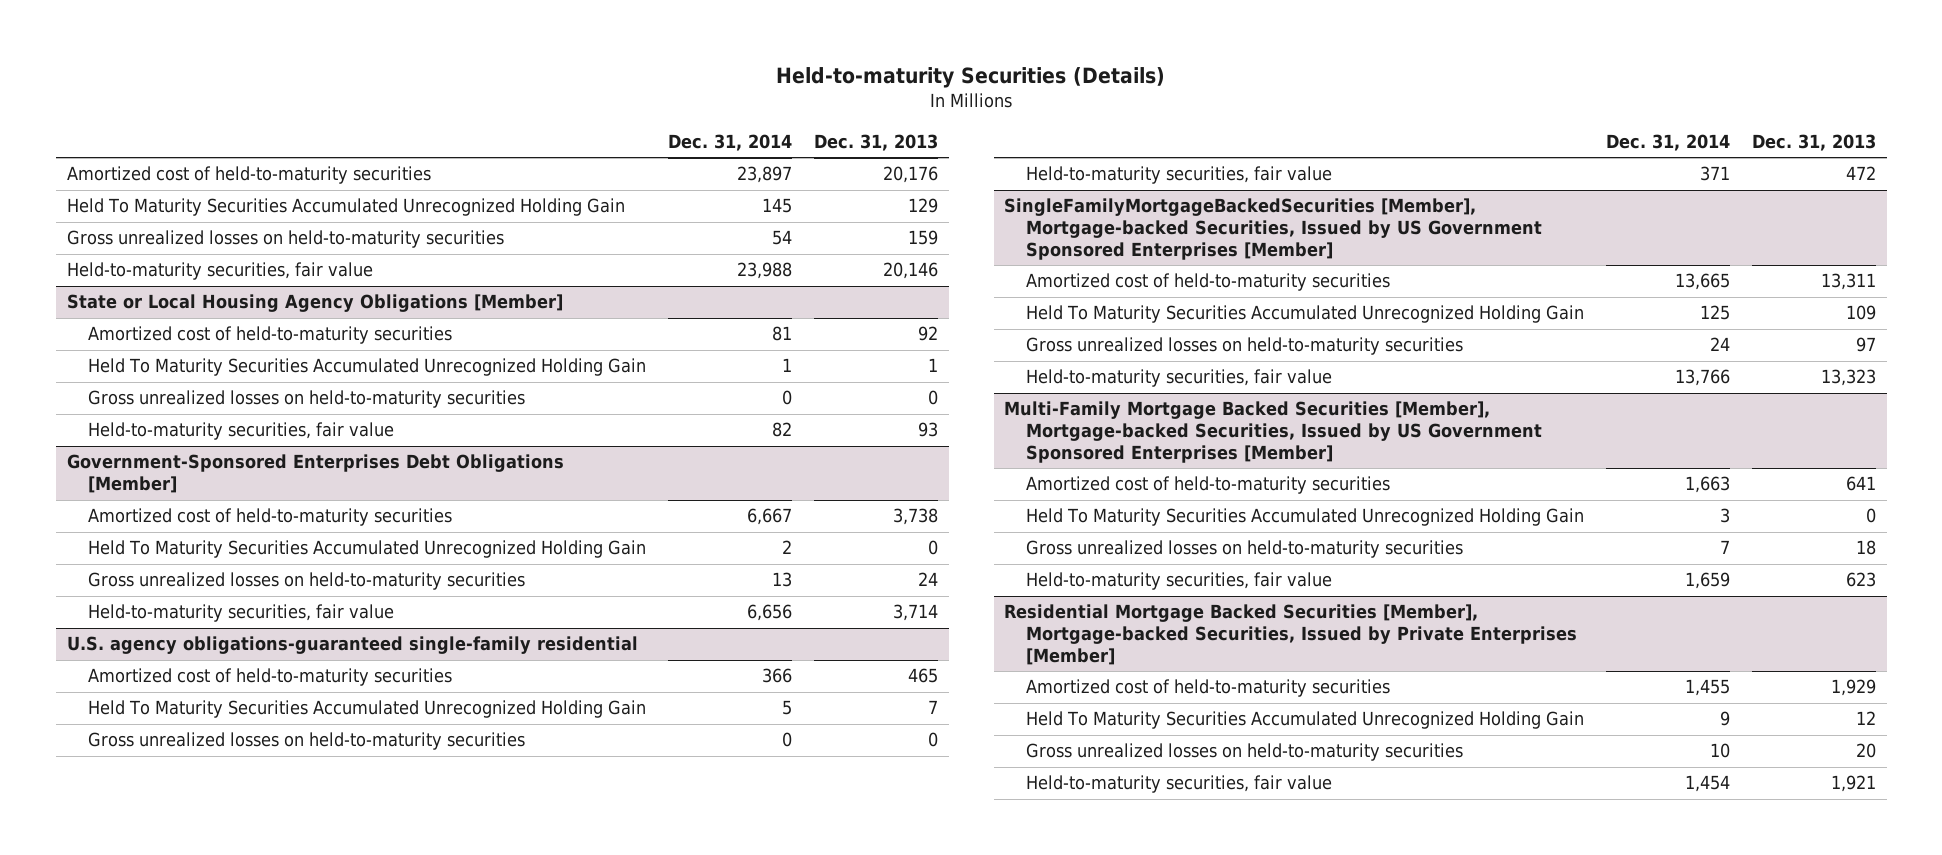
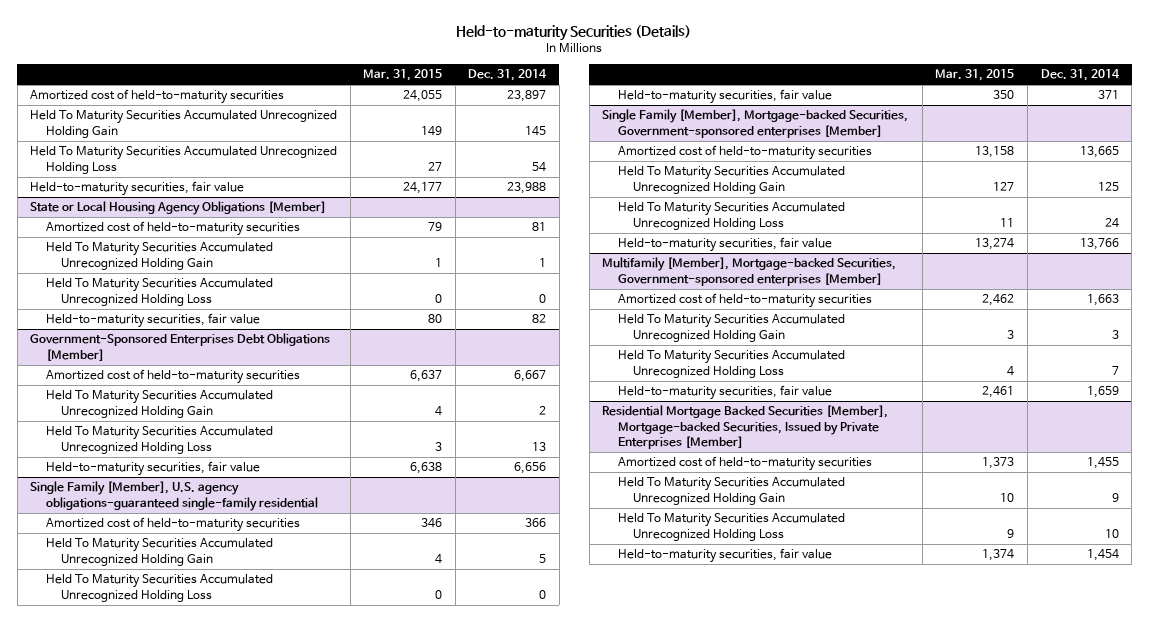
- | Dec. 31, 2014 | Dec. 31, 2013
+ | Mar. 31, 2015 | Dec. 31, 2014
- Gross unrealized losses on held-to-maturity securities | 54 | 159
+ Held To Maturity Securities Accumulated Unrecognized Holding Loss | 27 | 54
@ State or Local Housing Agency Obligations [Member]
- Gross unrealized losses on held-to-maturity securities | 0 | 0
+ Held To Maturity Securities Accumulated Unrecognized Holding Loss | 0 | 0
@ Government-Sponsored Enterprises Debt Obligations [Member]
- Gross unrealized losses on held-to-maturity securities | 13 | 24
+ Held To Maturity Securities Accumulated Unrecognized Holding Loss | 3 | 13
- U.S. agency obligations-guaranteed single-family residential
+ Single Family [Member], U.S. agency obligations-guaranteed single-family residential
- Gross unrealized losses on held-to-maturity securities | 0 | 0
+ Held To Maturity Securities Accumulated Unrecognized Holding Loss | 0 | 0
- SingleFamilyMortgageBackedSecurities [Member], Mortgage-backed Securities, Issued by US Government Sponsored Enterprises [Member]
+ Single Family [Member], Mortgage-backed Securities, Government-sponsored enterprises [Member]
- Gross unrealized losses on held-to-maturity securities | 24 | 97
+ Held To Maturity Securities Accumulated Unrecognized Holding Loss | 11 | 24
- Multi-Family Mortgage Backed Securities [Member], Mortgage-backed Securities, Issued by US Government Sponsored Enterprises [Member]
+ Multifamily [Member], Mortgage-backed Securities, Government-sponsored enterprises [Member]
- Gross unrealized losses on held-to-maturity securities | 7 | 18
+ Held To Maturity Securities Accumulated Unrecognized Holding Loss | 4 | 7
@ Residential Mortgage Backed Securities [Member], Mortgage-backed Securities, Issued by Private Enterprises [Member]
- Gross unrealized losses on held-to-maturity securities | 10 | 20
+ Held To Maturity Securities Accumulated Unrecognized Holding Loss | 9 | 10

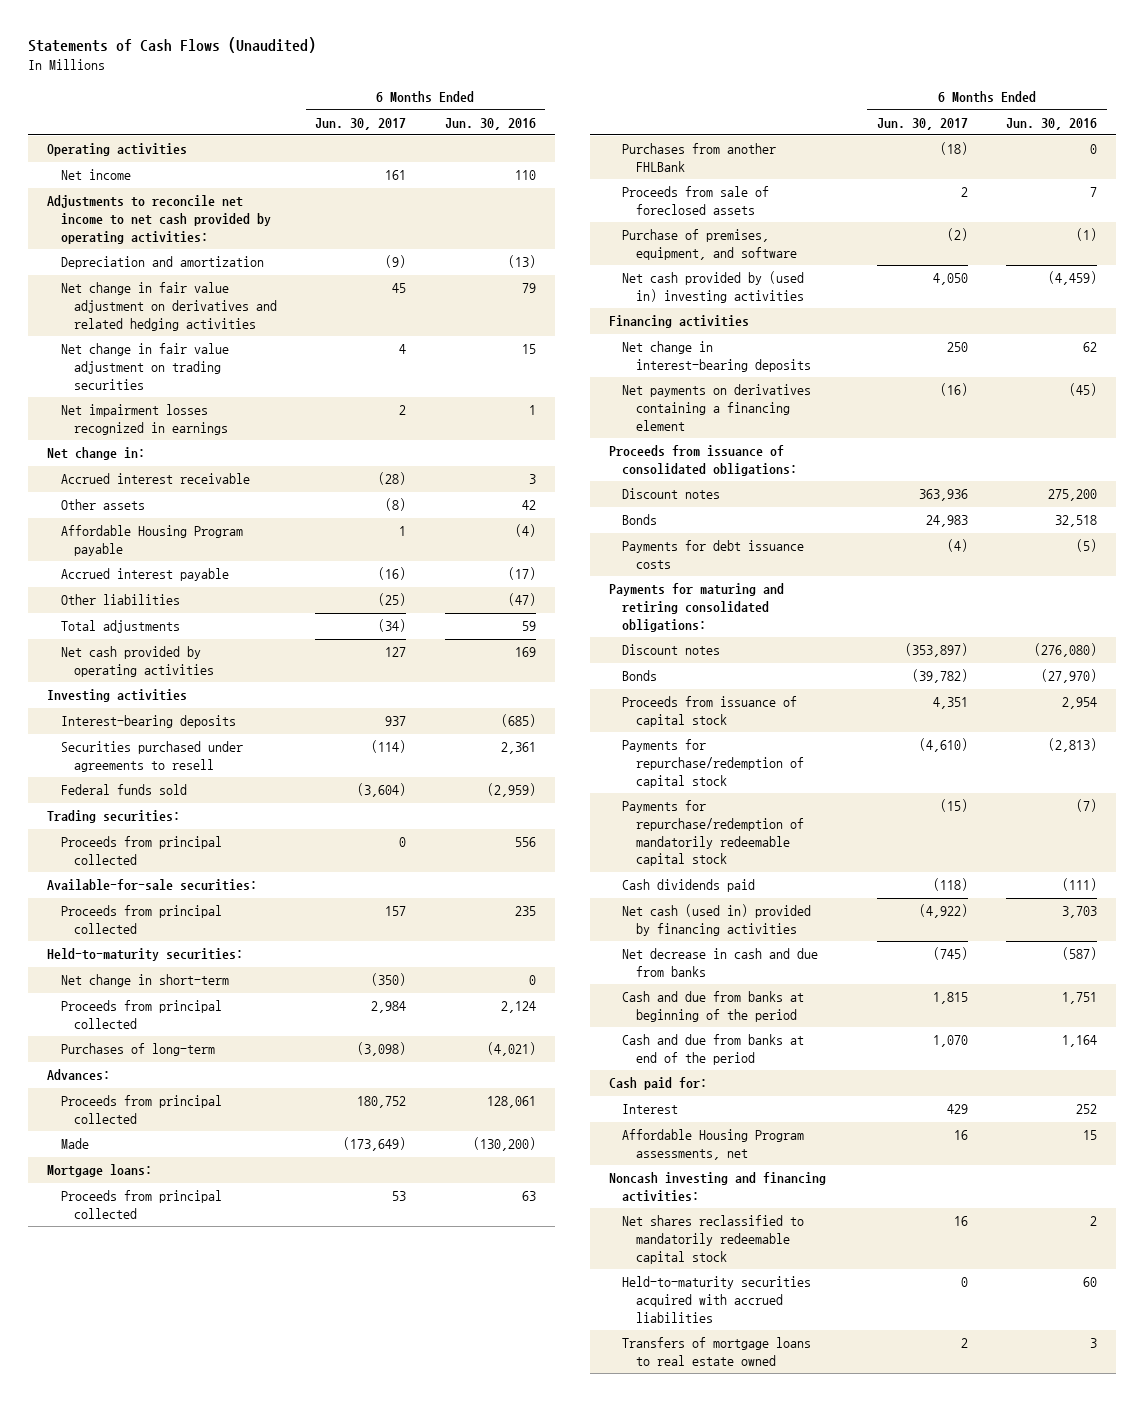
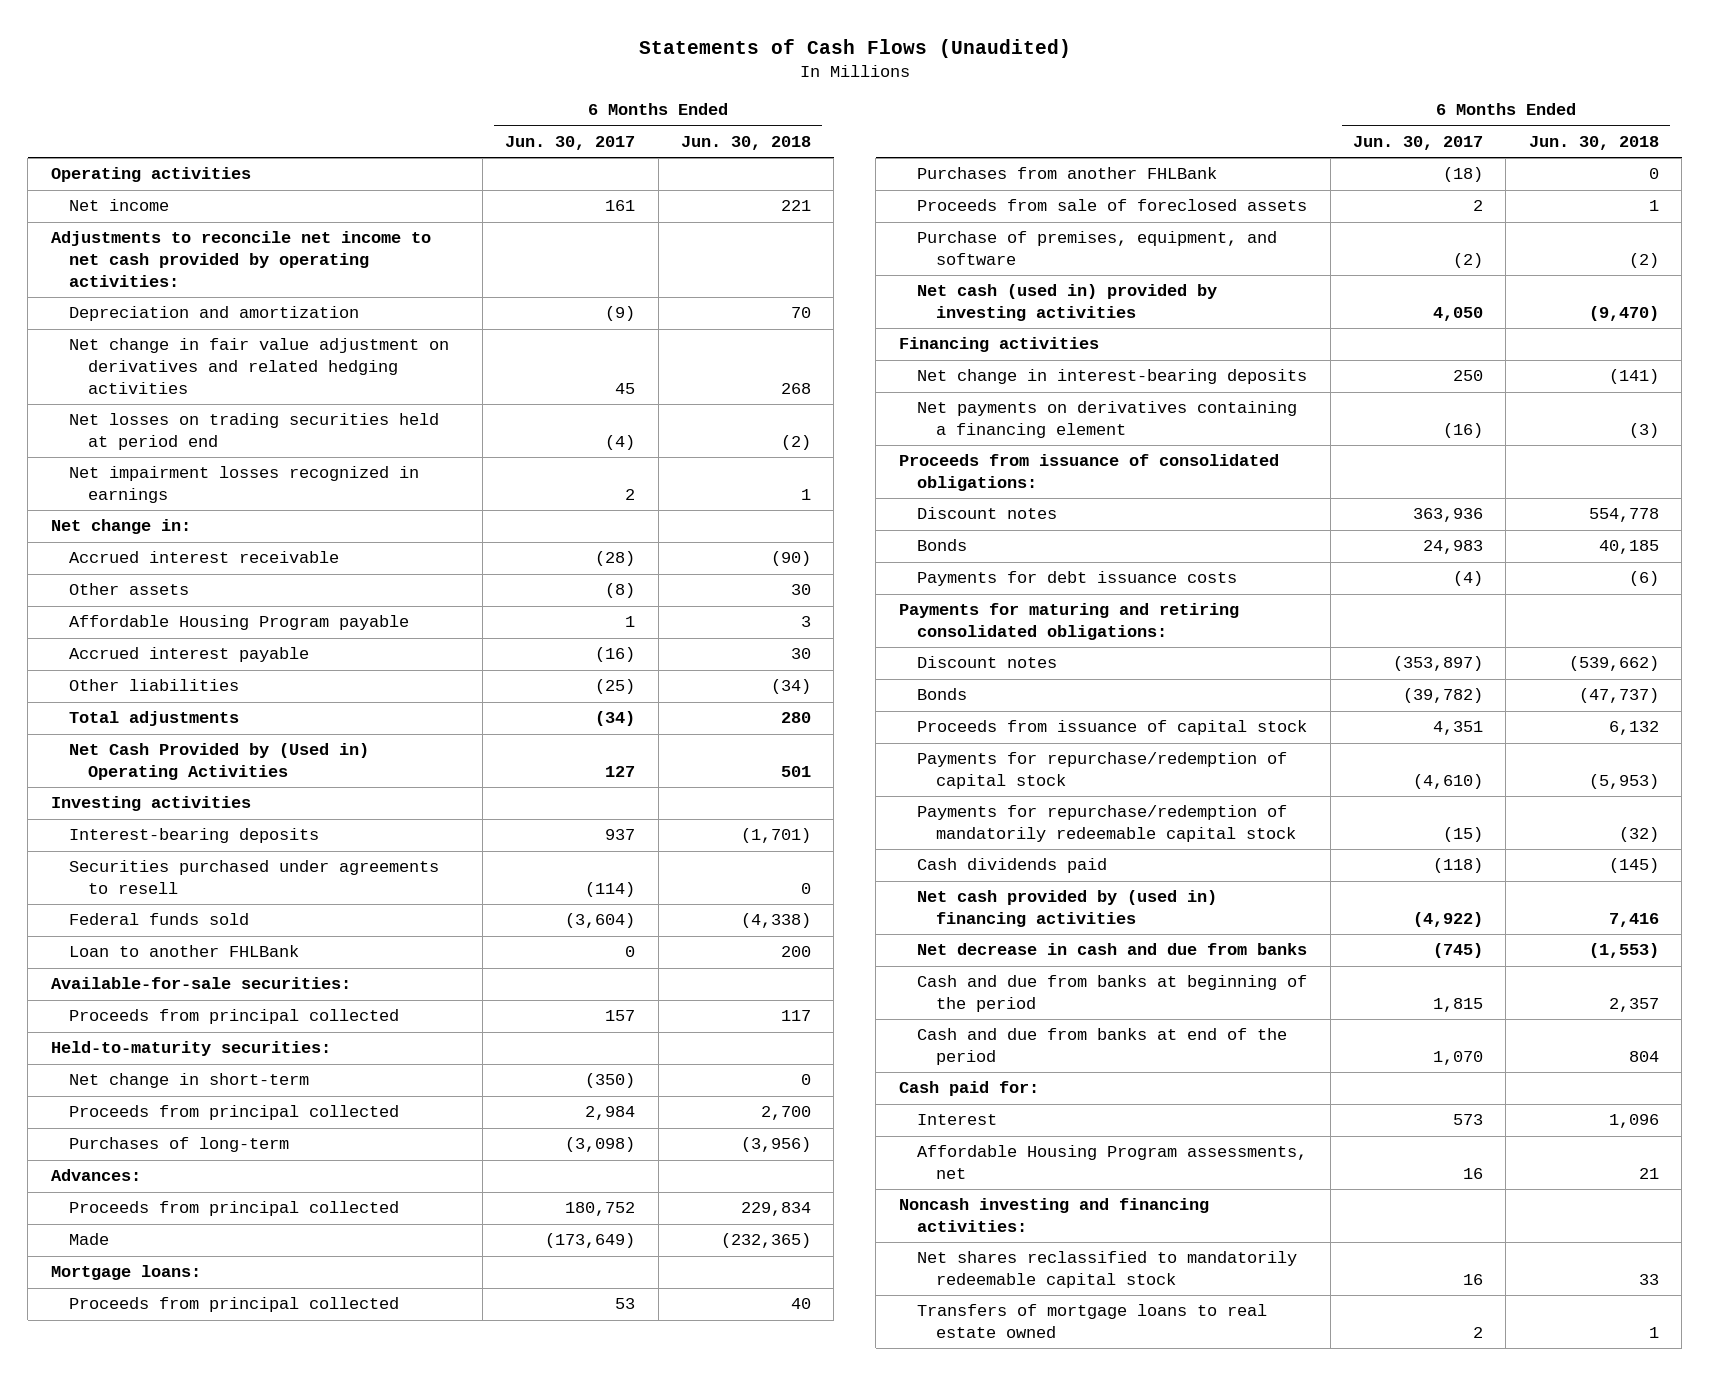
- | 6 Months Ended Jun. 30, 2017 | 6 Months Ended Jun. 30, 2016
+ | 6 Months Ended Jun. 30, 2017 | 6 Months Ended Jun. 30, 2018
- Net change in fair value adjustment on trading securities | 4 | 15
+ Net losses on trading securities held at period end | (4) | (2)
- Net cash provided by operating activities | 127 | 169
+ Net Cash Provided by (Used in) Operating Activities | 127 | 501
- Trading securities:
- Proceeds from principal collected | 0 | 556
+ Loan to another FHLBank | 0 | 200
- Net cash provided by (used in) investing activities | 4,050 | (4,459)
+ Net cash (used in) provided by investing activities | 4,050 | (9,470)
- Net cash (used in) provided by financing activities | (4,922) | 3,703
+ Net cash provided by (used in) financing activities | (4,922) | 7,416
- Interest | 429 | 252
+ Interest | 573 | 1,096
- Held-to-maturity securities acquired with accrued liabilities | 0 | 60

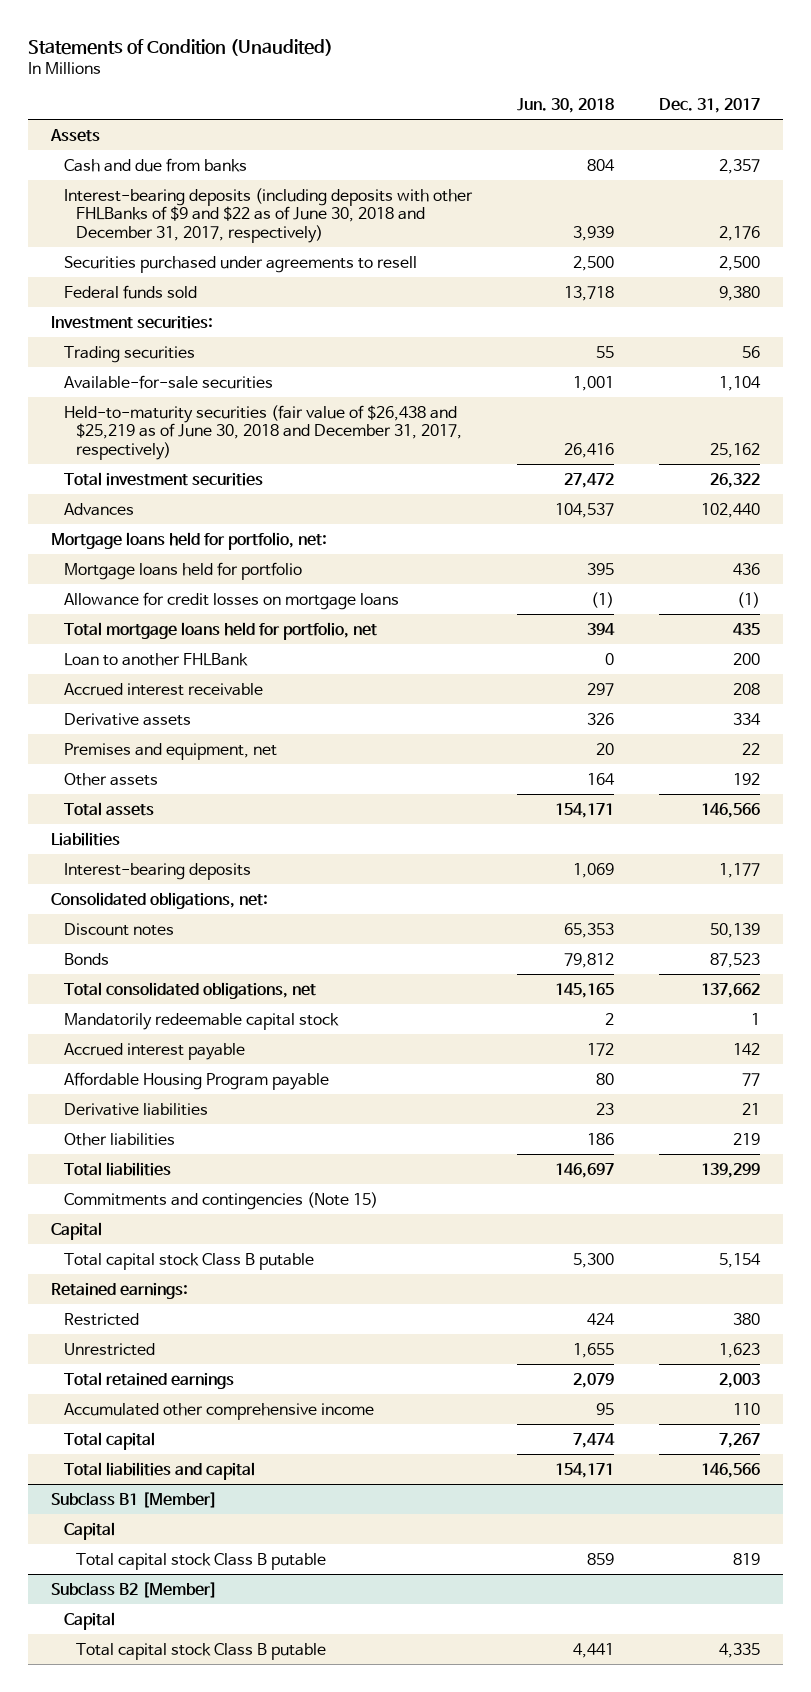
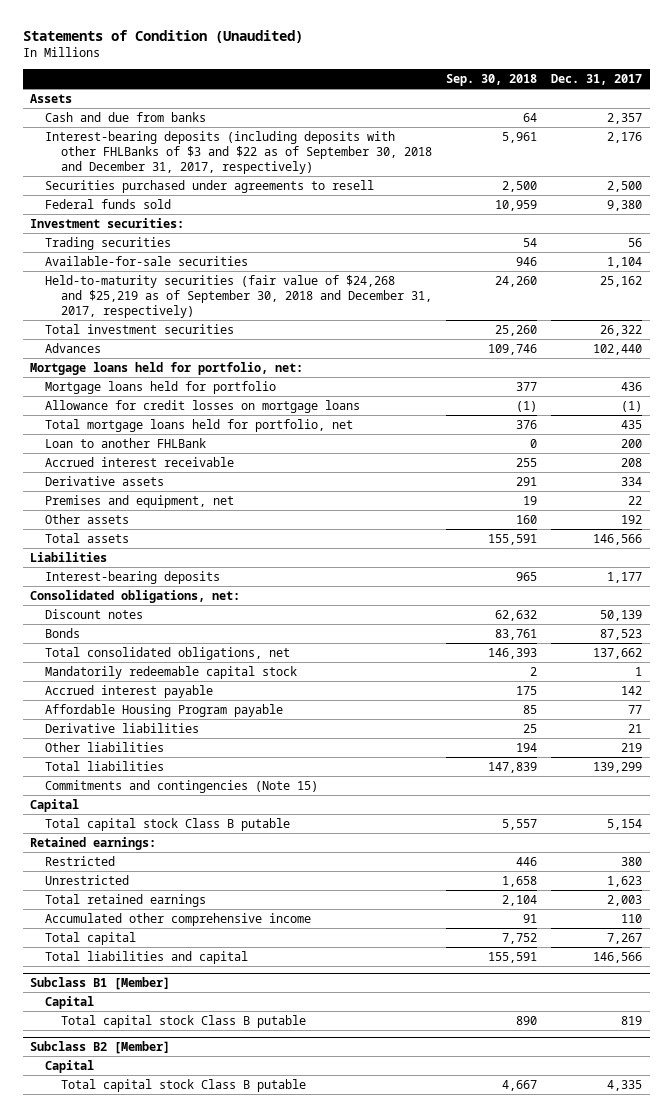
- | Jun. 30, 2018 | Dec. 31, 2017
+ | Sep. 30, 2018 | Dec. 31, 2017
- Interest-bearing deposits (including deposits with other FHLBanks of $9 and $22 as of June 30, 2018 and December 31, 2017, respectively) | 3,939 | 2,176
+ Interest-bearing deposits (including deposits with other FHLBanks of $3 and $22 as of September 30, 2018 and December 31, 2017, respectively) | 5,961 | 2,176
- Held-to-maturity securities (fair value of $26,438 and $25,219 as of June 30, 2018 and December 31, 2017, respectively) | 26,416 | 25,162
+ Held-to-maturity securities (fair value of $24,268 and $25,219 as of September 30, 2018 and December 31, 2017, respectively) | 24,260 | 25,162

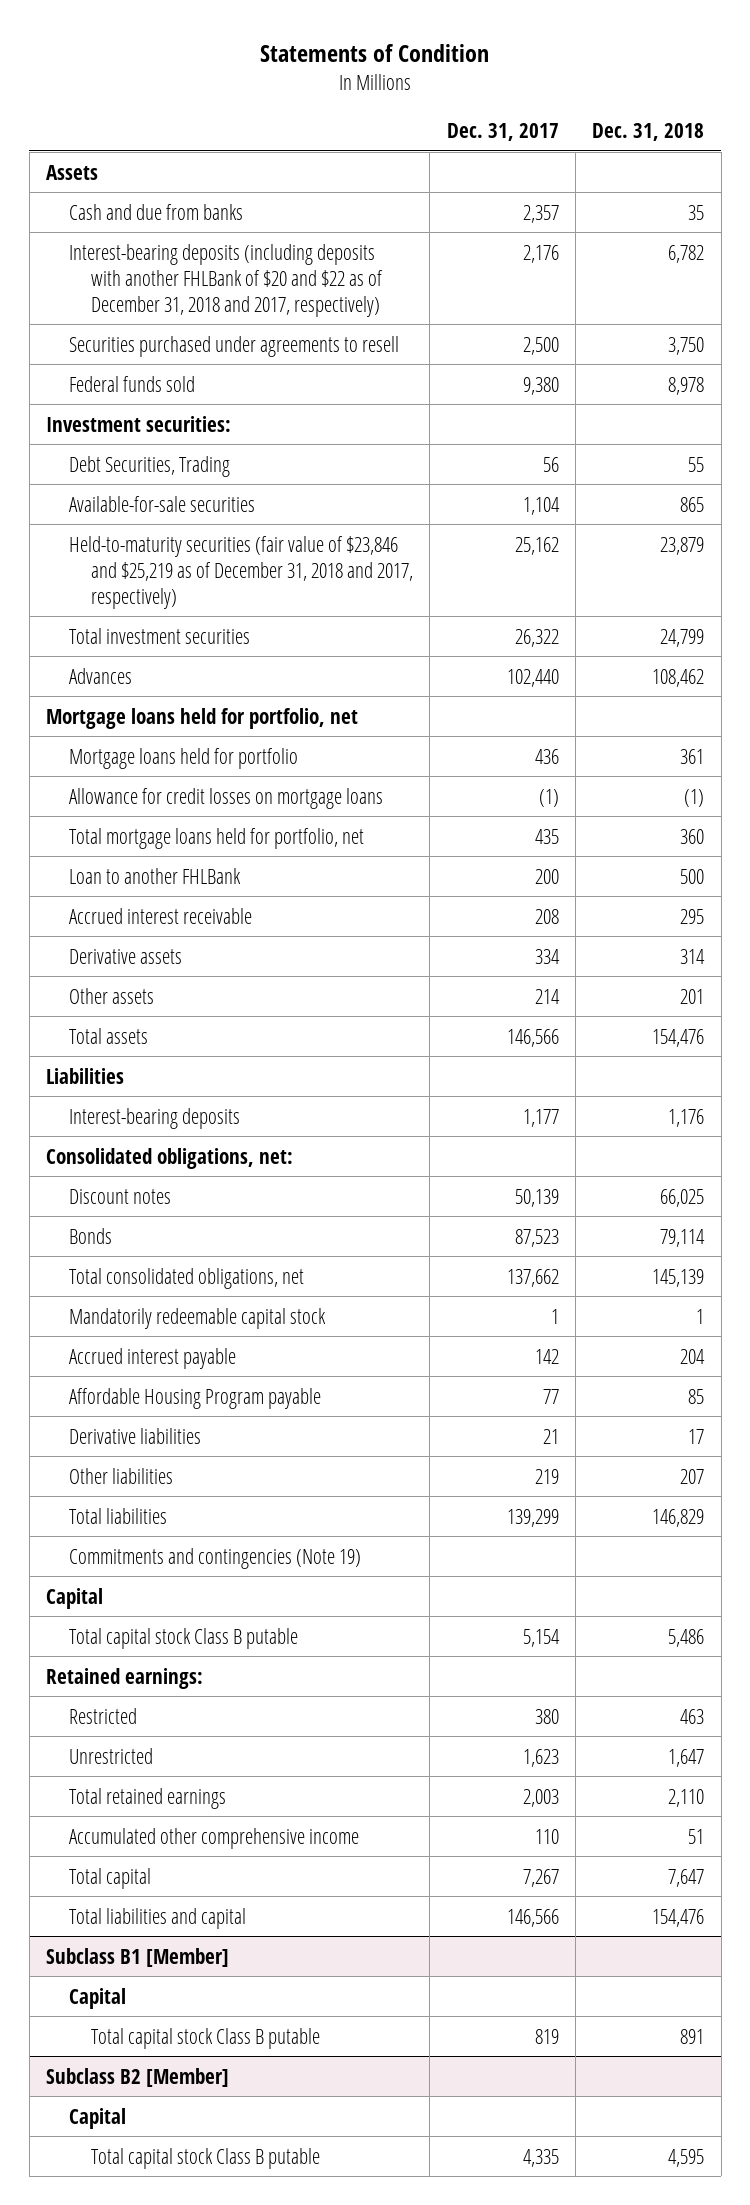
- Statements of Condition (Unaudited)
+ Statements of Condition
- | Sep. 30, 2018 | Dec. 31, 2017
+ | Dec. 31, 2017 | Dec. 31, 2018
- Interest-bearing deposits (including deposits with other FHLBanks of $3 and $22 as of September 30, 2018 and December 31, 2017, respectively) | 5,961 | 2,176
+ Interest-bearing deposits (including deposits with another FHLBank of $20 and $22 as of December 31, 2018 and 2017, respectively) | 2,176 | 6,782
- Trading securities | 54 | 56
+ Debt Securities, Trading | 56 | 55
- Held-to-maturity securities (fair value of $24,268 and $25,219 as of September 30, 2018 and December 31, 2017, respectively) | 24,260 | 25,162
+ Held-to-maturity securities (fair value of $23,846 and $25,219 as of December 31, 2018 and 2017, respectively) | 25,162 | 23,879
- Mortgage loans held for portfolio, net:
+ Mortgage loans held for portfolio, net
- Premises and equipment, net | 19 | 22
- Other assets | 160 | 192
+ Other assets | 214 | 201
- Commitments and contingencies (Note 15)
+ Commitments and contingencies (Note 19)

